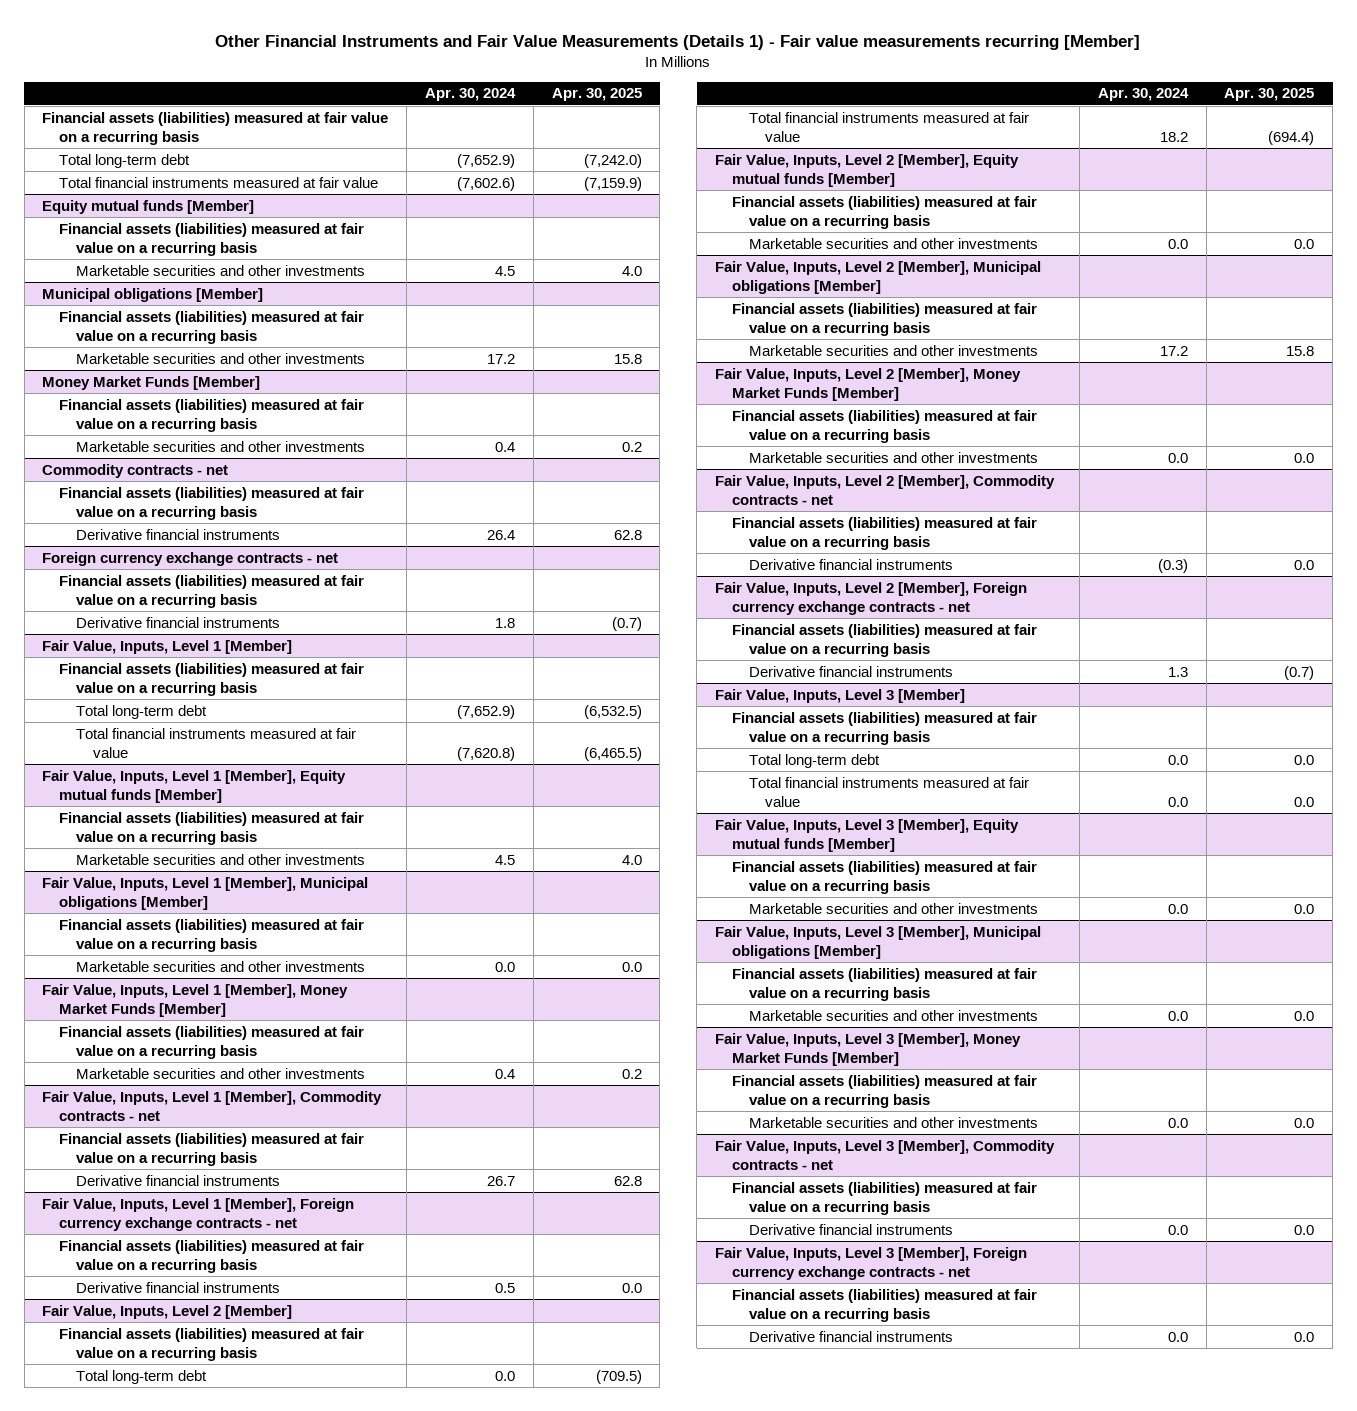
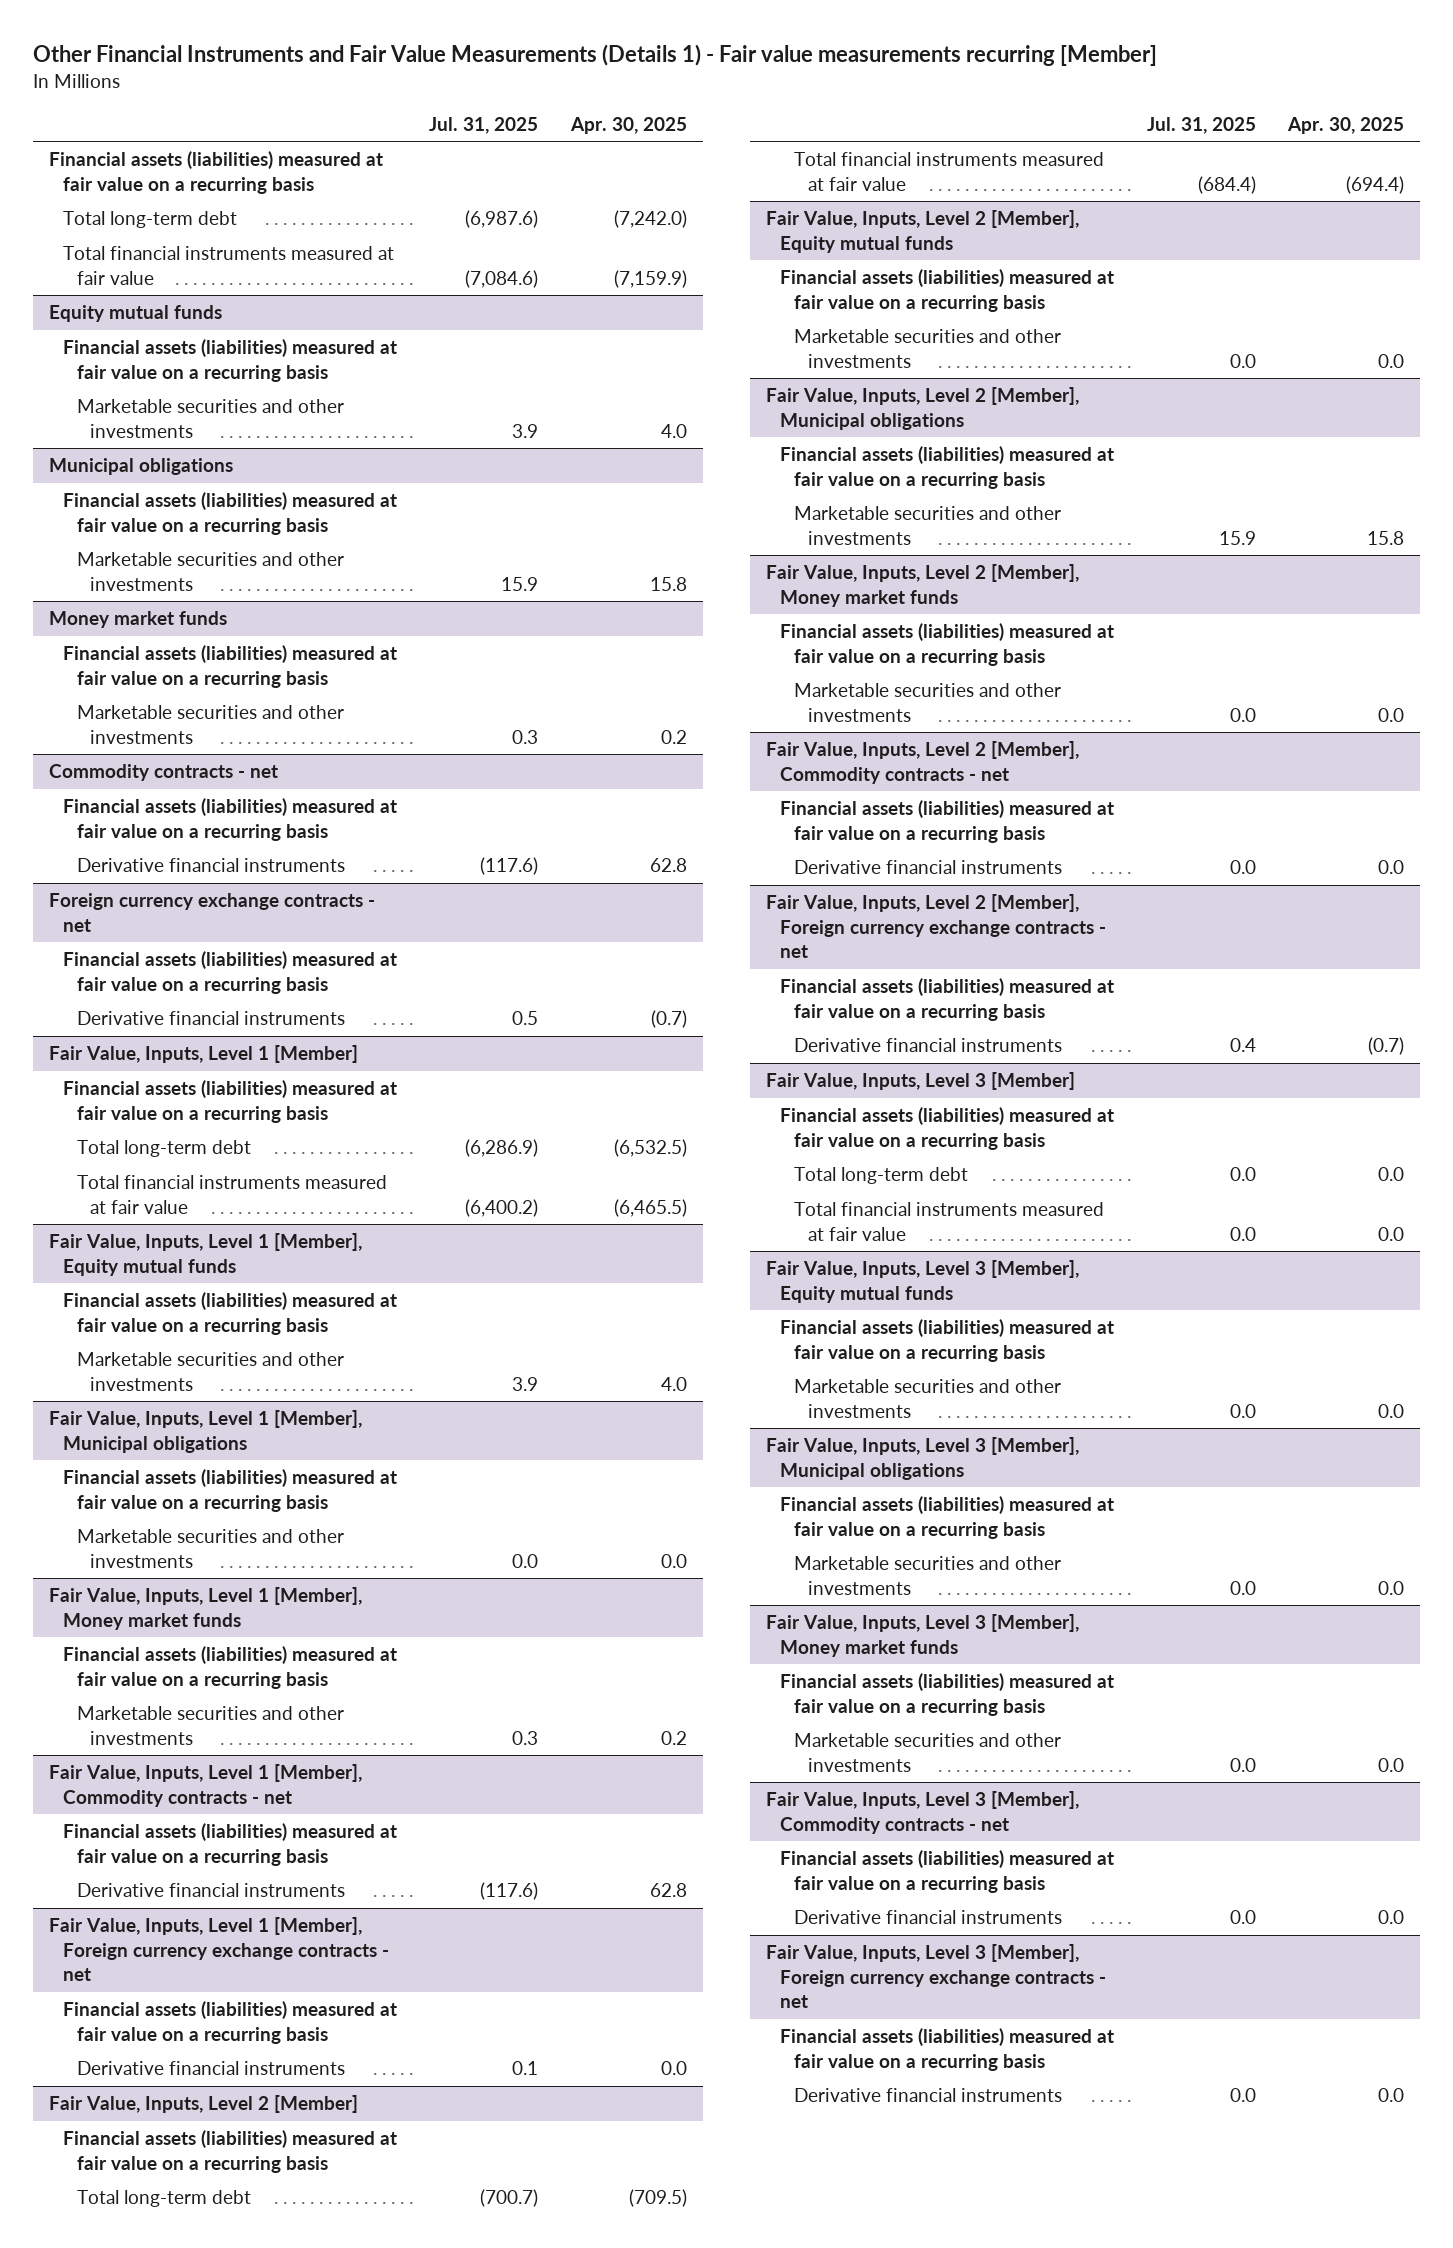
- | Apr. 30, 2024 | Apr. 30, 2025
+ | Jul. 31, 2025 | Apr. 30, 2025
- Equity mutual funds [Member]
+ Equity mutual funds
- Municipal obligations [Member]
+ Municipal obligations
- Money Market Funds [Member]
+ Money market funds
- Fair Value, Inputs, Level 1 [Member], Equity mutual funds [Member]
+ Fair Value, Inputs, Level 1 [Member], Equity mutual funds
- Fair Value, Inputs, Level 1 [Member], Municipal obligations [Member]
+ Fair Value, Inputs, Level 1 [Member], Municipal obligations
- Fair Value, Inputs, Level 1 [Member], Money Market Funds [Member]
+ Fair Value, Inputs, Level 1 [Member], Money market funds
- Fair Value, Inputs, Level 2 [Member], Equity mutual funds [Member]
+ Fair Value, Inputs, Level 2 [Member], Equity mutual funds
- Fair Value, Inputs, Level 2 [Member], Municipal obligations [Member]
+ Fair Value, Inputs, Level 2 [Member], Municipal obligations
- Fair Value, Inputs, Level 2 [Member], Money Market Funds [Member]
+ Fair Value, Inputs, Level 2 [Member], Money market funds
- Fair Value, Inputs, Level 3 [Member], Equity mutual funds [Member]
+ Fair Value, Inputs, Level 3 [Member], Equity mutual funds
- Fair Value, Inputs, Level 3 [Member], Municipal obligations [Member]
+ Fair Value, Inputs, Level 3 [Member], Municipal obligations
- Fair Value, Inputs, Level 3 [Member], Money Market Funds [Member]
+ Fair Value, Inputs, Level 3 [Member], Money market funds

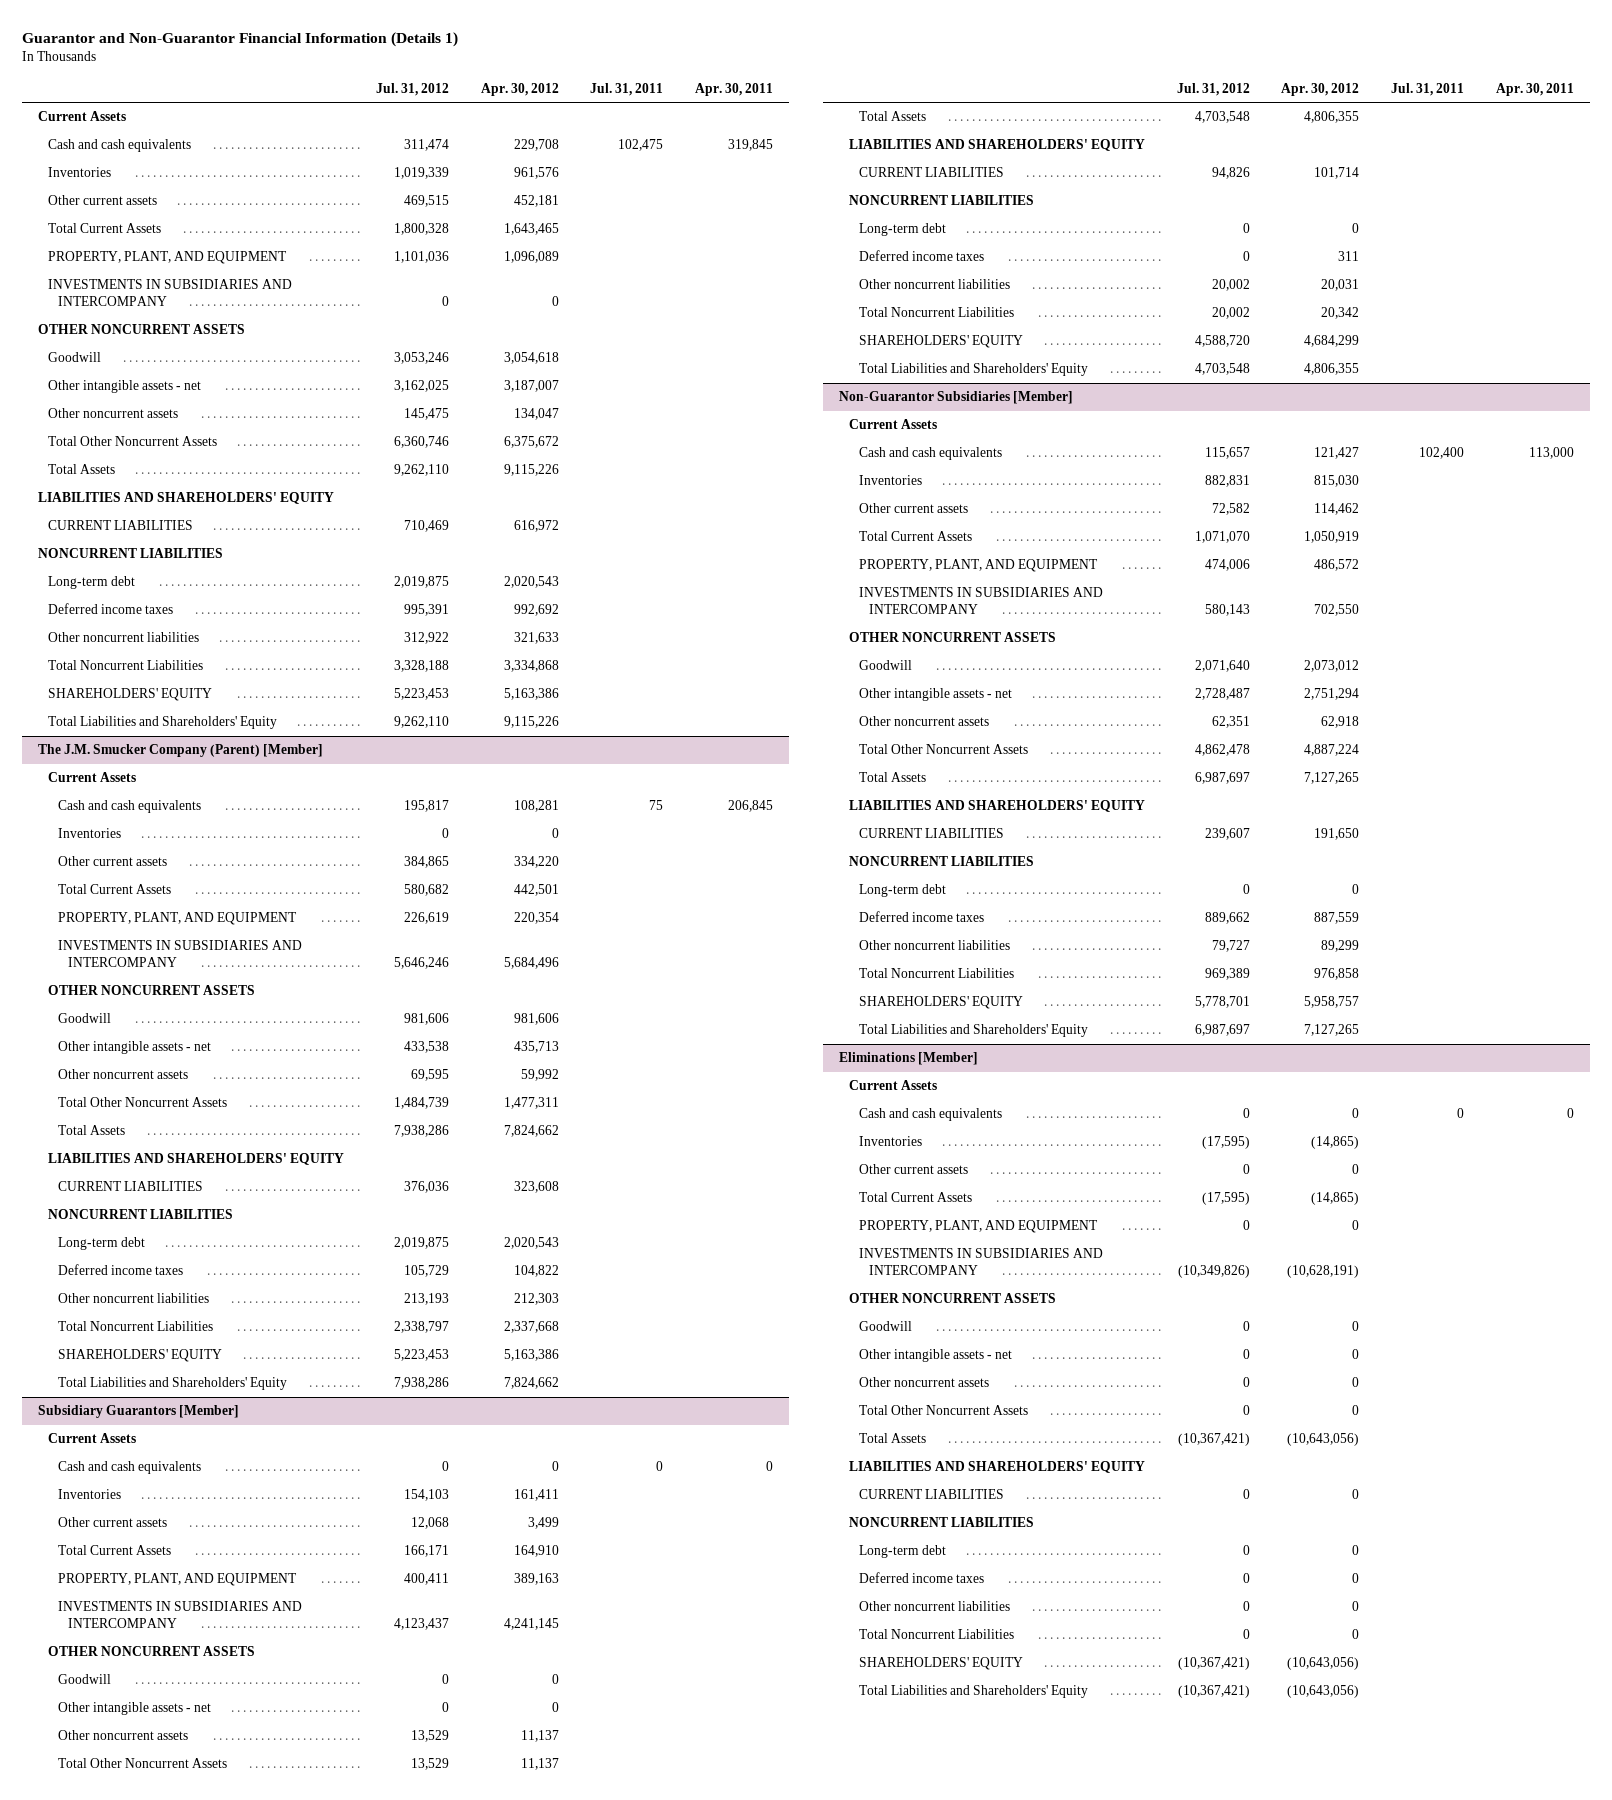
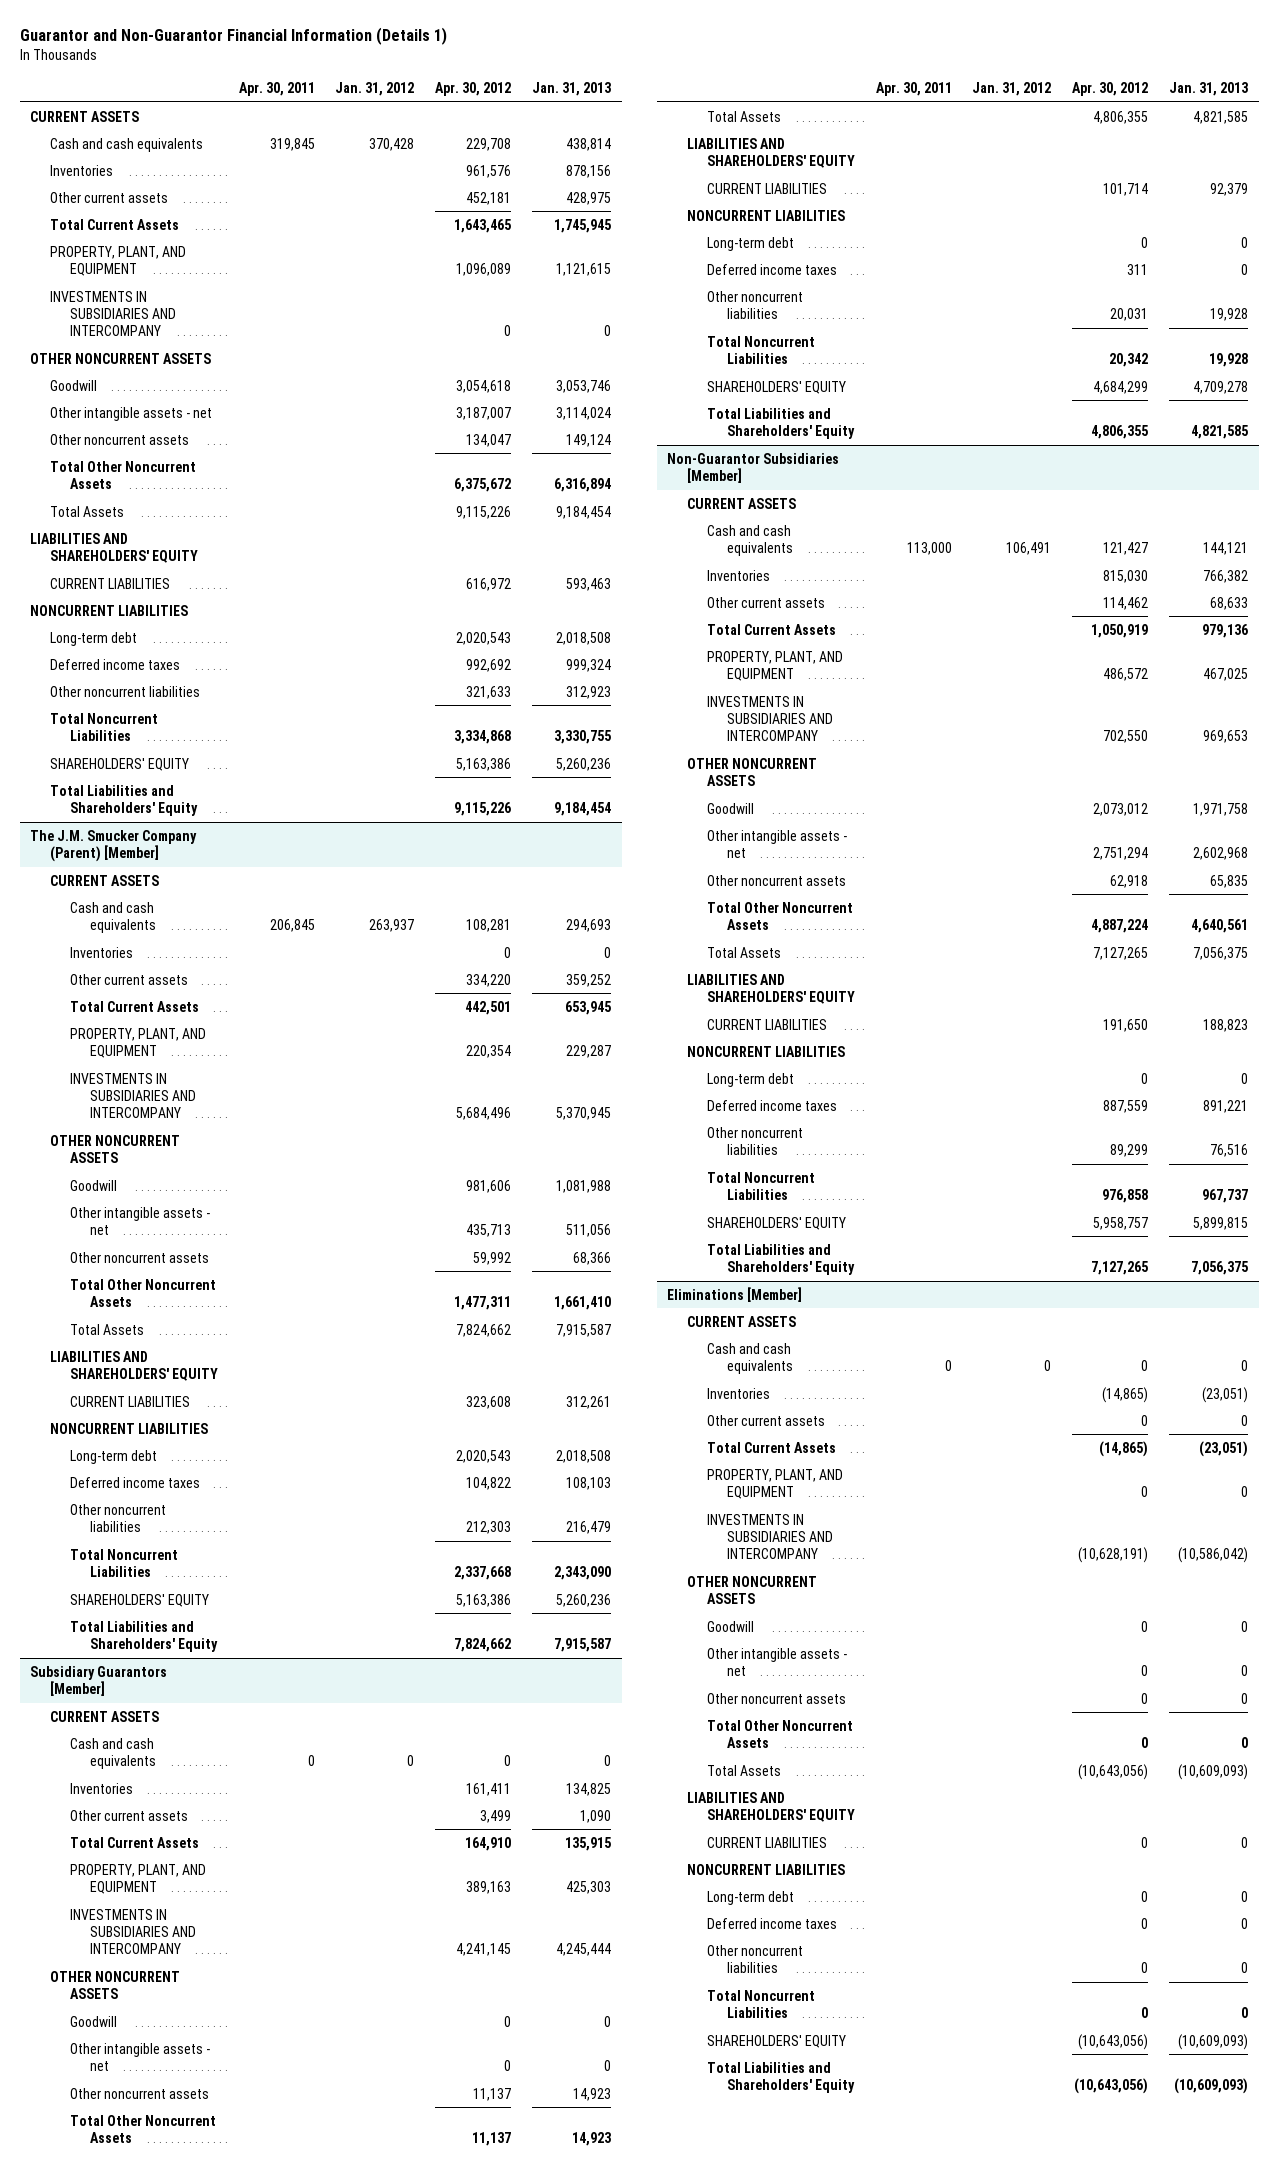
- | Jul. 31, 2012 | Apr. 30, 2012 | Jul. 31, 2011 | Apr. 30, 2011
+ | Apr. 30, 2011 | Jan. 31, 2012 | Apr. 30, 2012 | Jan. 31, 2013
- Current Assets
+ CURRENT ASSETS
@ The J.M. Smucker Company (Parent) [Member]
- Current Assets
+ CURRENT ASSETS
@ Subsidiary Guarantors [Member]
- Current Assets
+ CURRENT ASSETS
@ Non-Guarantor Subsidiaries [Member]
- Current Assets
+ CURRENT ASSETS
@ Eliminations [Member]
- Current Assets
+ CURRENT ASSETS

